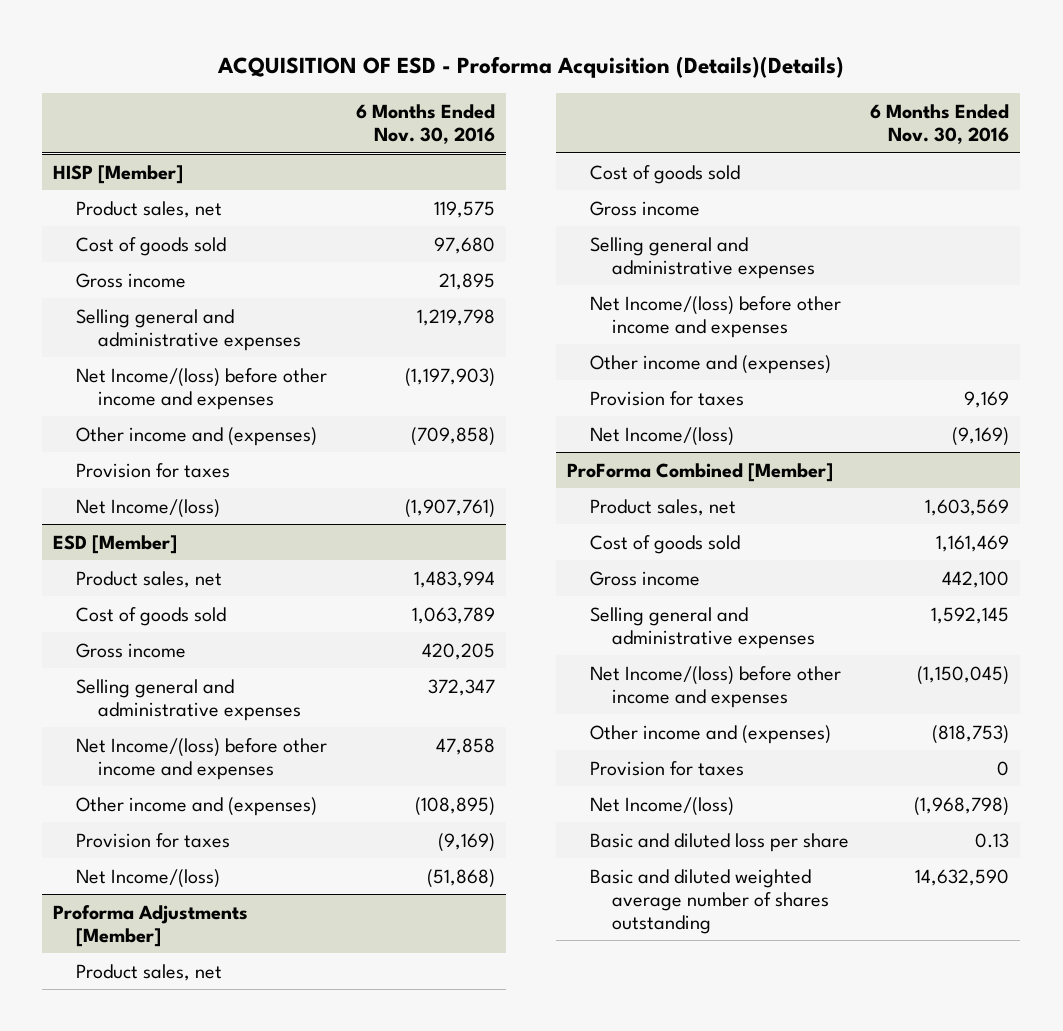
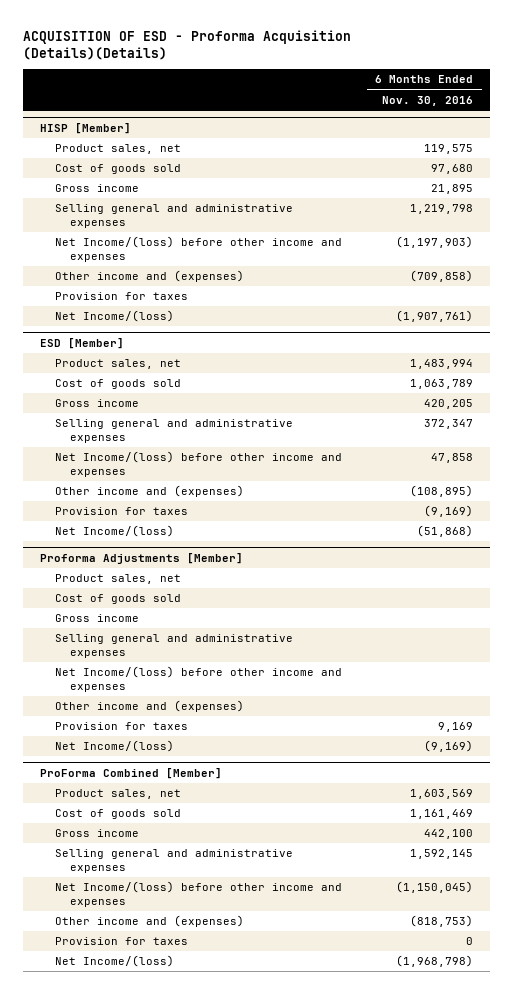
@ ProForma Combined [Member]
- Basic and diluted loss per share | 0.13
- Basic and diluted weighted average number of shares outstanding | 14,632,590

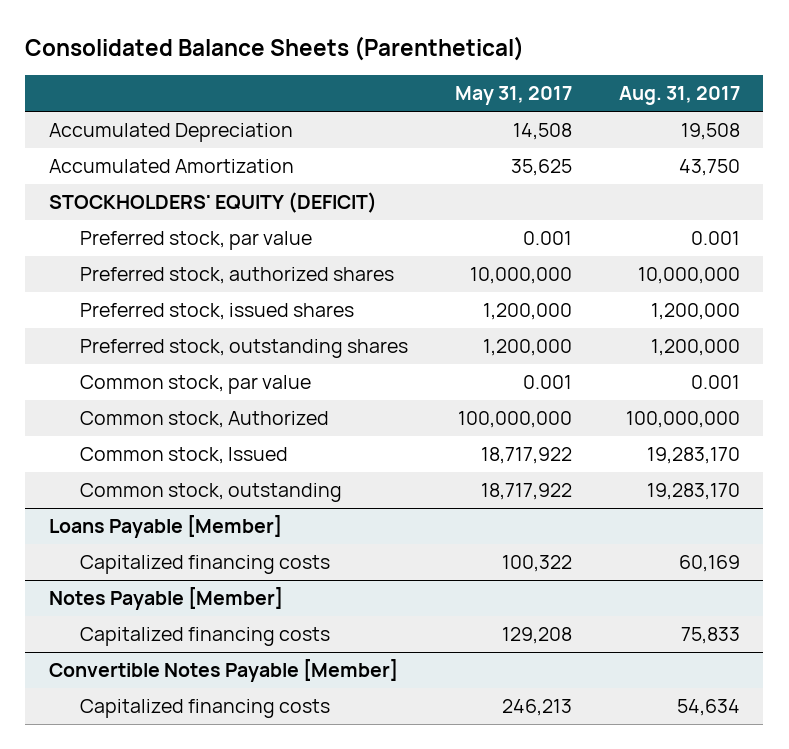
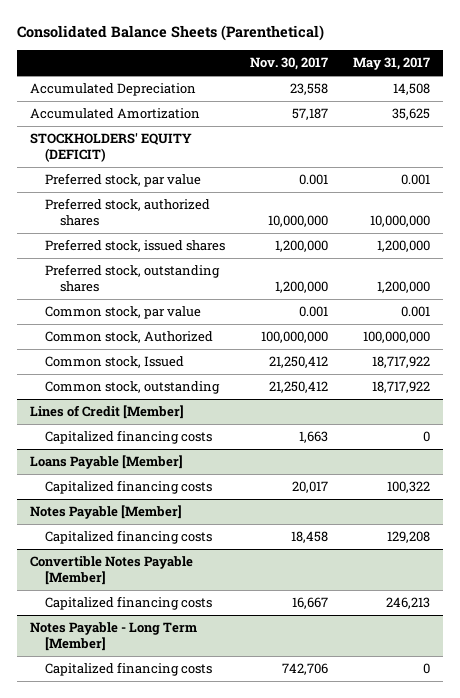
- | May 31, 2017 | Aug. 31, 2017
+ | Nov. 30, 2017 | May 31, 2017
+ Lines of Credit [Member]
+ Capitalized financing costs | 1,663 | 0
+ Notes Payable - Long Term [Member]
+ Capitalized financing costs | 742,706 | 0

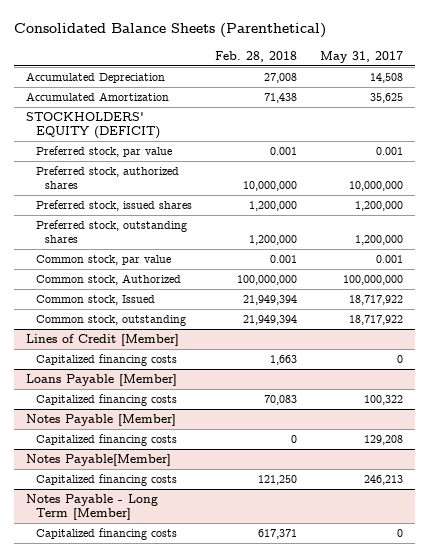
- | Nov. 30, 2017 | May 31, 2017
+ | Feb. 28, 2018 | May 31, 2017
- Convertible Notes Payable [Member]
+ Notes Payable[Member]

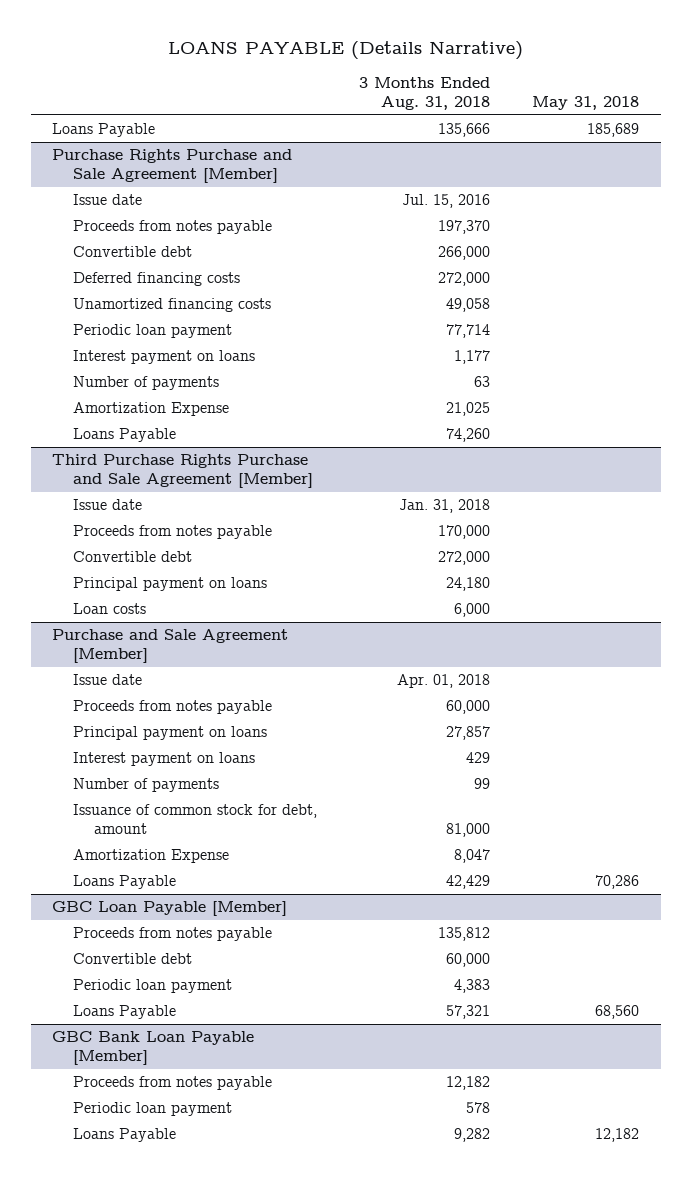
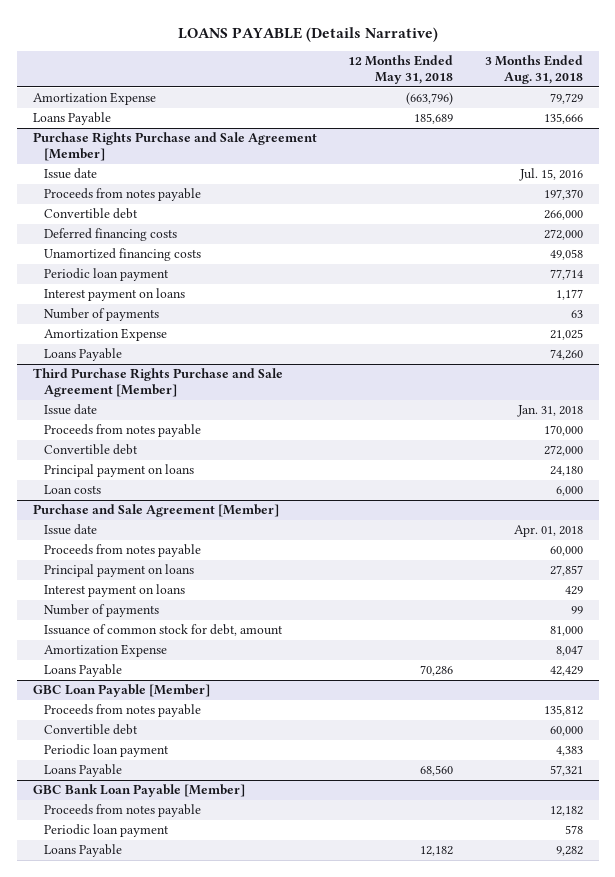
- | 3 Months Ended Aug. 31, 2018 | May 31, 2018
+ | 12 Months Ended May 31, 2018 | 3 Months Ended Aug. 31, 2018
+ Amortization Expense | (663,796) | 79,729

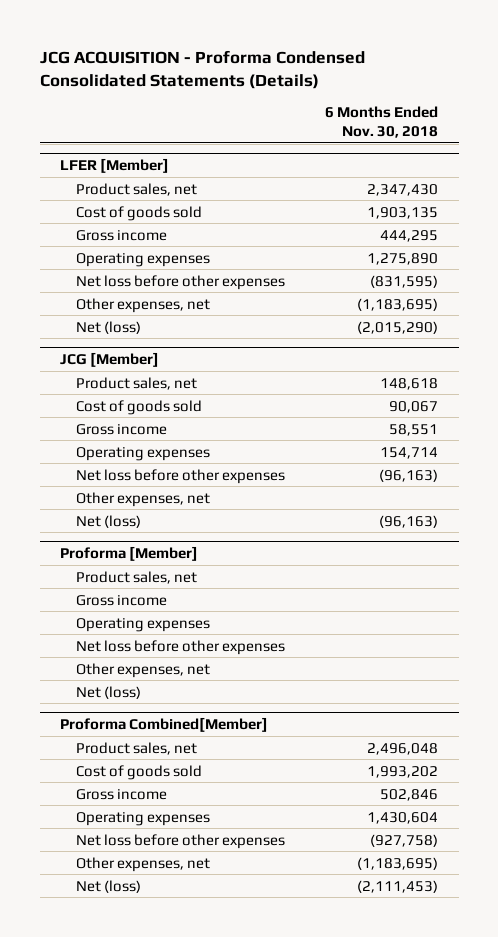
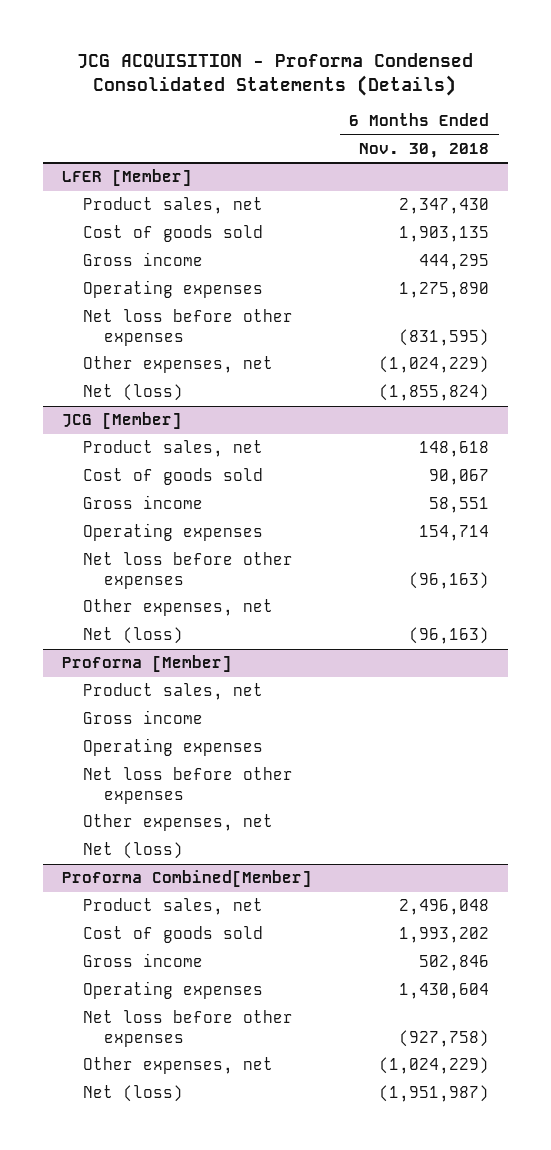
@ LFER [Member]
- Other expenses, net | (1,183,695)
- Net (loss) | (2,015,290)
+ Other expenses, net | (1,024,229)
+ Net (loss) | (1,855,824)
@ Proforma Combined[Member]
- Other expenses, net | (1,183,695)
- Net (loss) | (2,111,453)
+ Other expenses, net | (1,024,229)
+ Net (loss) | (1,951,987)

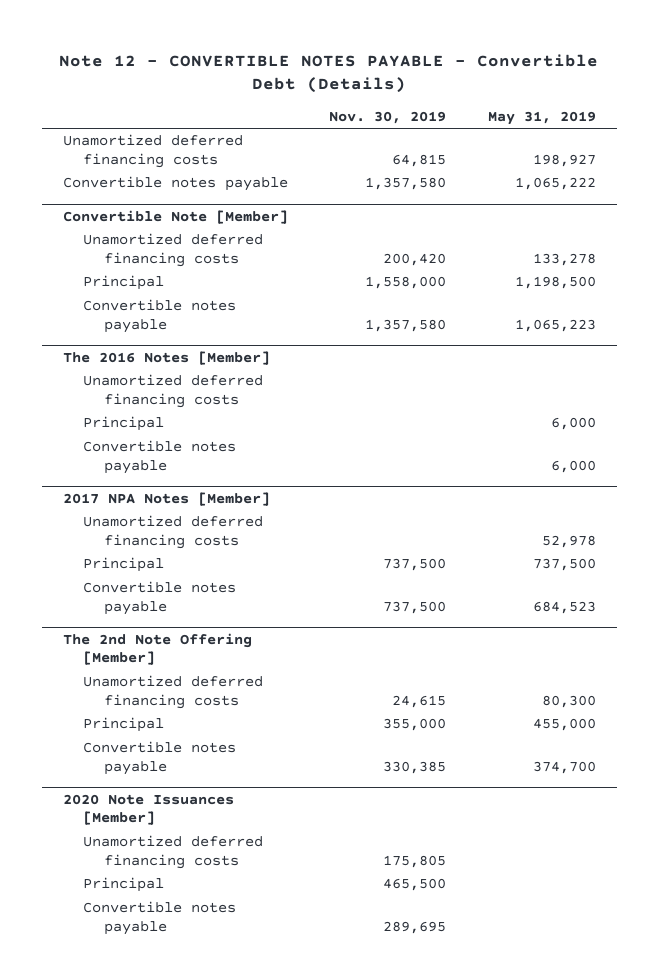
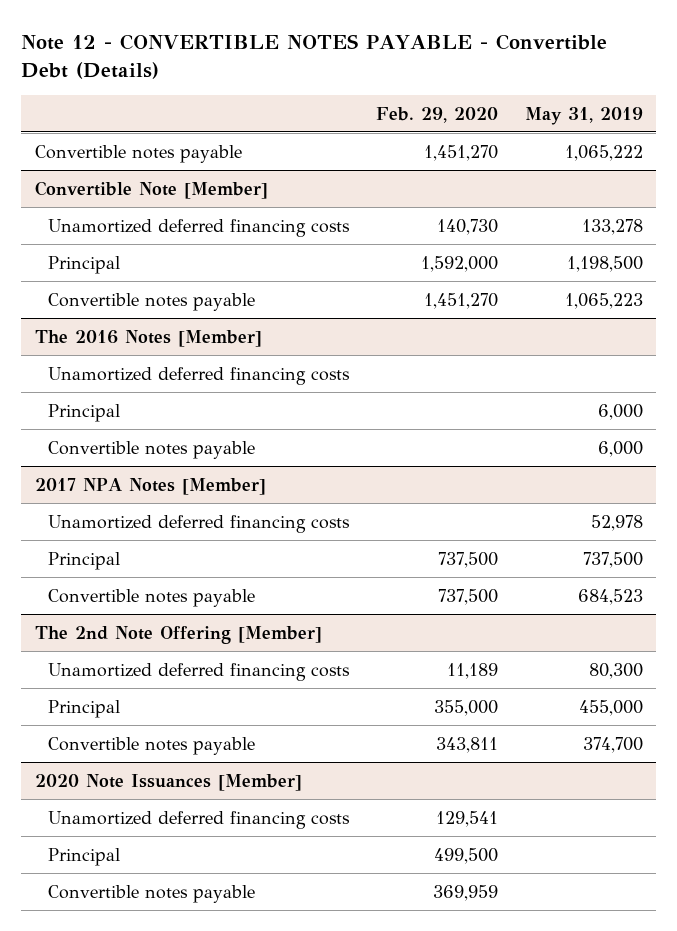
- | Nov. 30, 2019 | May 31, 2019
+ | Feb. 29, 2020 | May 31, 2019
- Unamortized deferred financing costs | 64,815 | 198,927

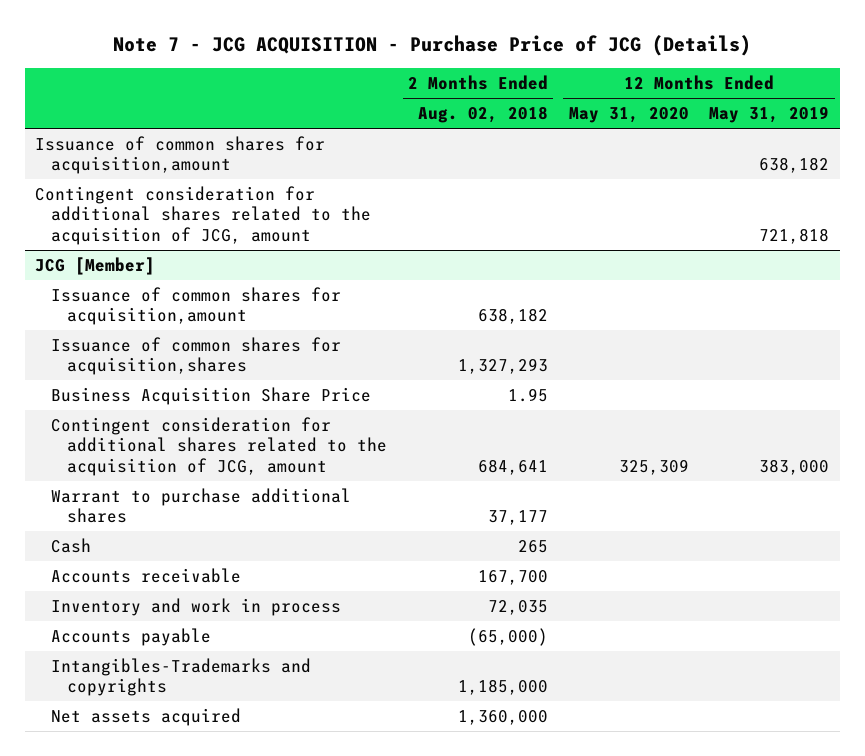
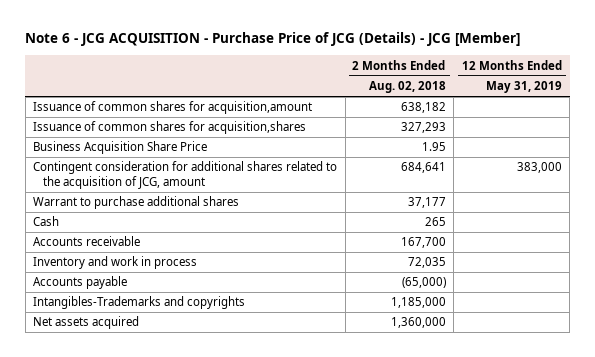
- Note 7 - JCG ACQUISITION - Purchase Price of JCG (Details)
+ Note 6 - JCG ACQUISITION - Purchase Price of JCG (Details) - JCG [Member]
- | 2 Months Ended Aug. 02, 2018 | 12 Months Ended May 31, 2020 | 12 Months Ended May 31, 2019
+ | 2 Months Ended Aug. 02, 2018 | 12 Months Ended May 31, 2019
- Issuance of common shares for acquisition,amount | | | 638,182
- Contingent consideration for additional shares related to the acquisition of JCG, amount | | | 721,818
- JCG [Member]
- Issuance of common shares for acquisition,shares | 1,327,293 | |
+ Issuance of common shares for acquisition,shares | 327,293 |

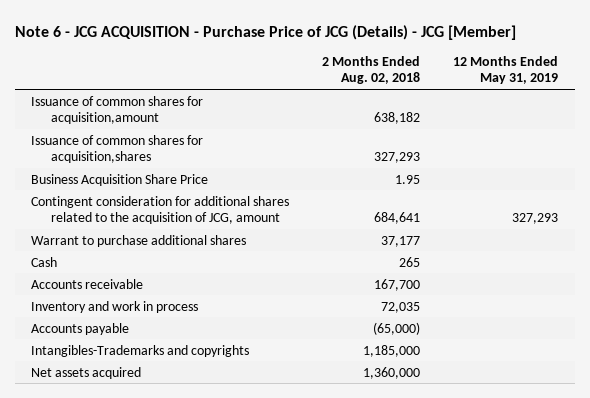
- Contingent consideration for additional shares related to the acquisition of JCG, amount | 684,641 | 383,000
+ Contingent consideration for additional shares related to the acquisition of JCG, amount | 684,641 | 327,293

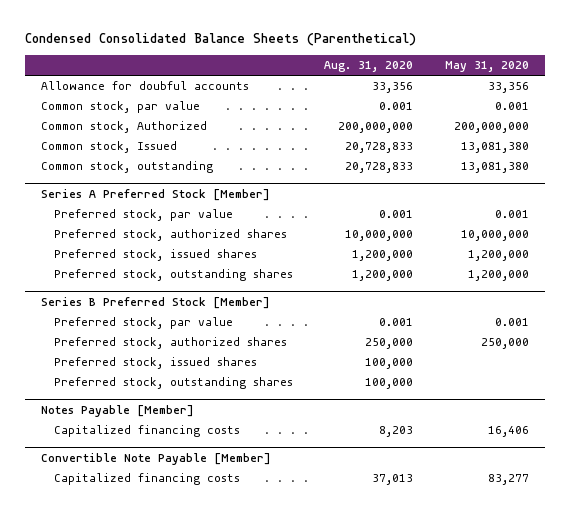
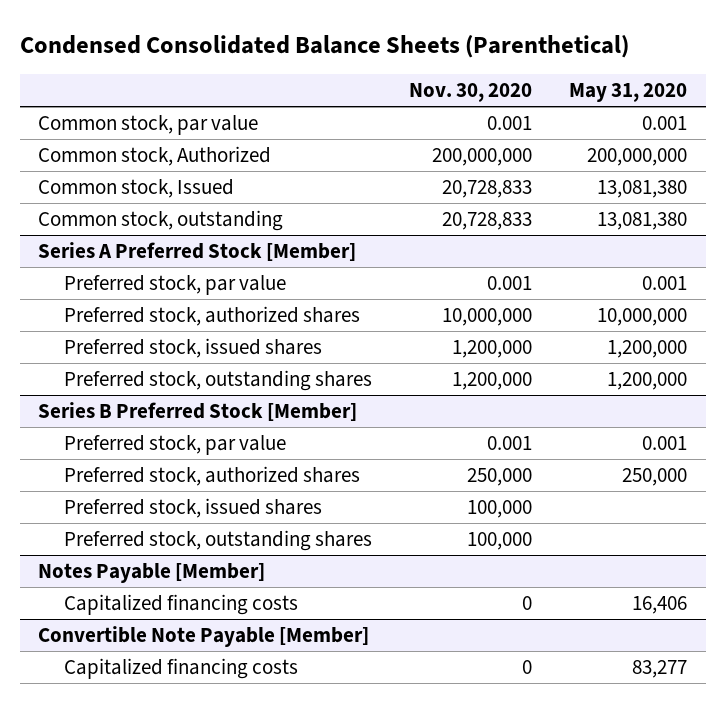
- | Aug. 31, 2020 | May 31, 2020
+ | Nov. 30, 2020 | May 31, 2020
- Allowance for doubful accounts | 33,356 | 33,356

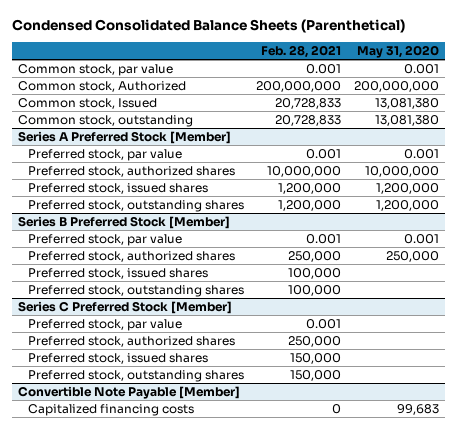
- | Nov. 30, 2020 | May 31, 2020
+ | Feb. 28, 2021 | May 31, 2020
- Notes Payable [Member]
- Capitalized financing costs | 0 | 16,406
+ Series C Preferred Stock [Member]
+ Preferred stock, par value | 0.001 |
+ Preferred stock, authorized shares | 250,000 |
+ Preferred stock, issued shares | 150,000 |
+ Preferred stock, outstanding shares | 150,000 |
@ Convertible Note Payable [Member]
- Capitalized financing costs | 0 | 83,277
+ Capitalized financing costs | 0 | 99,683

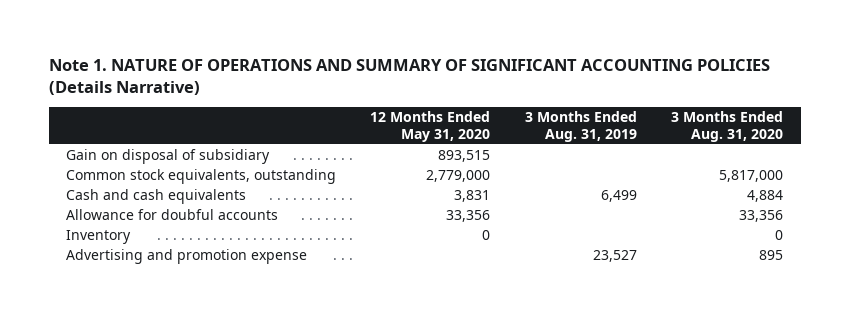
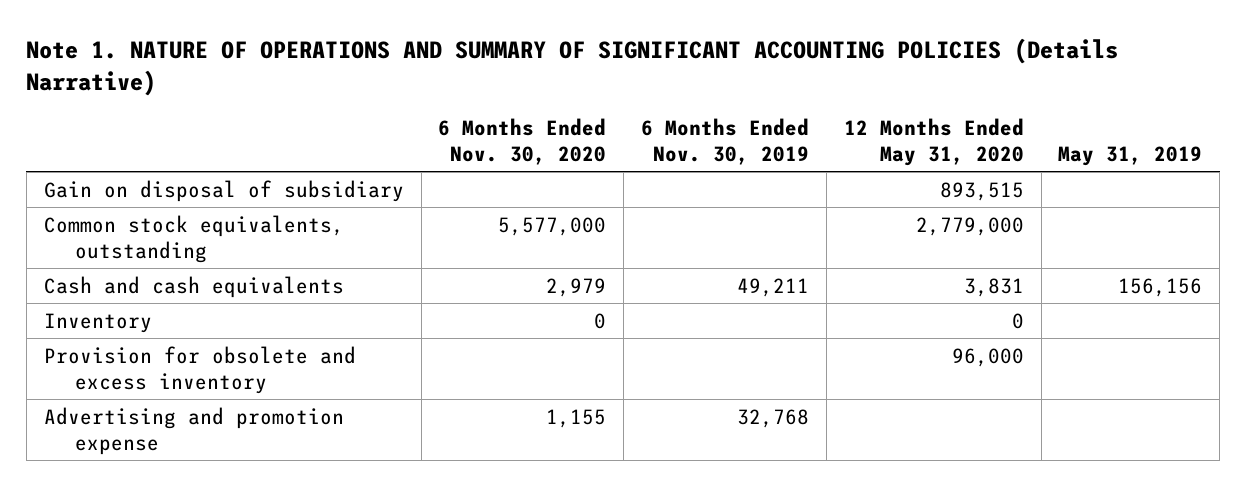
- | 12 Months Ended May 31, 2020 | 3 Months Ended Aug. 31, 2019 | 3 Months Ended Aug. 31, 2020
+ | 6 Months Ended Nov. 30, 2020 | 6 Months Ended Nov. 30, 2019 | 12 Months Ended May 31, 2020 | May 31, 2019
- Allowance for doubful accounts | 33,356 | | 33,356
+ Provision for obsolete and excess inventory | | | 96,000 |

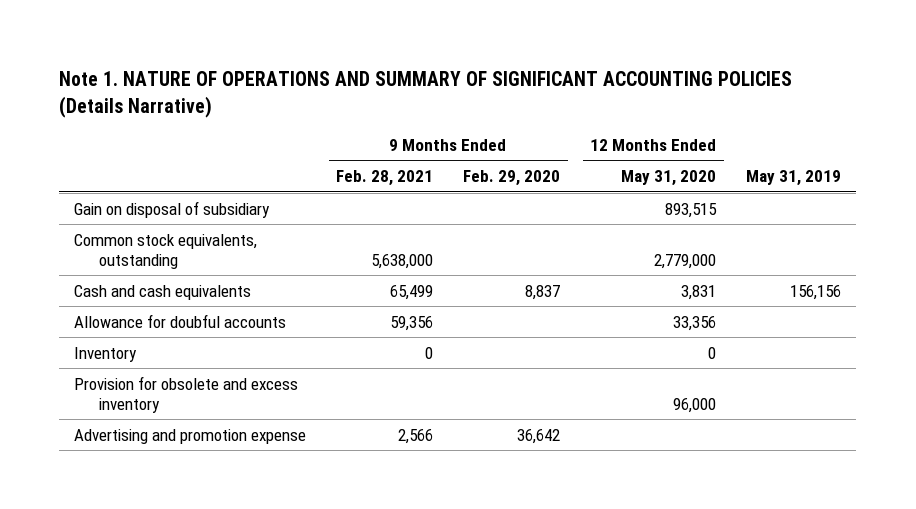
- | 6 Months Ended Nov. 30, 2020 | 6 Months Ended Nov. 30, 2019 | 12 Months Ended May 31, 2020 | May 31, 2019
+ | 9 Months Ended Feb. 28, 2021 | 9 Months Ended Feb. 29, 2020 | 12 Months Ended May 31, 2020 | May 31, 2019
+ Allowance for doubful accounts | 59,356 | | 33,356 |

